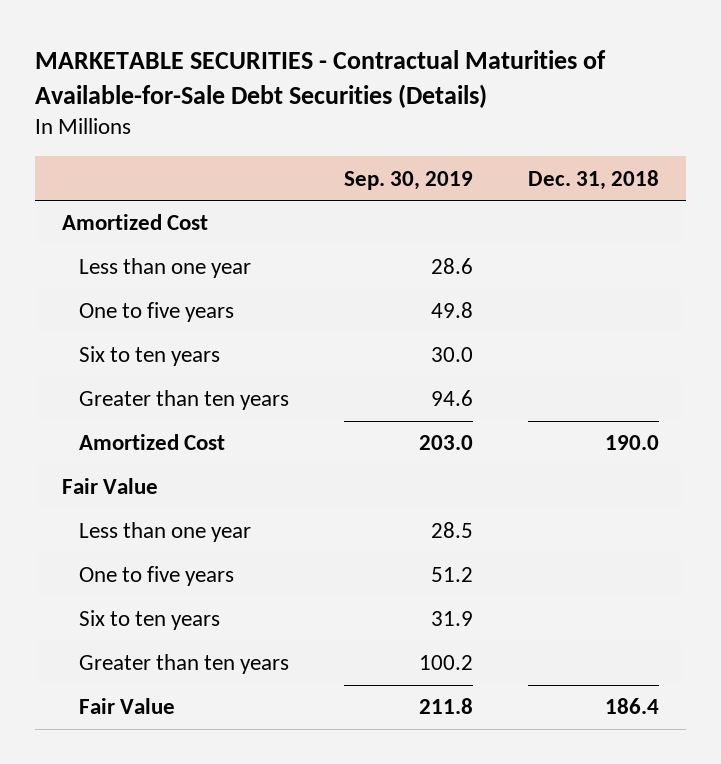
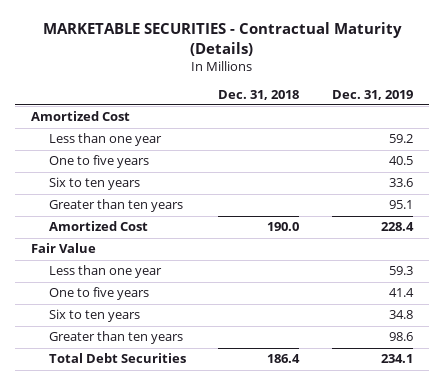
- MARKETABLE SECURITIES - Contractual Maturities of Available-for-Sale Debt Securities (Details)
+ MARKETABLE SECURITIES - Contractual Maturity (Details)
- | Sep. 30, 2019 | Dec. 31, 2018
+ | Dec. 31, 2018 | Dec. 31, 2019
- Fair Value | 211.8 | 186.4
+ Total Debt Securities | 186.4 | 234.1

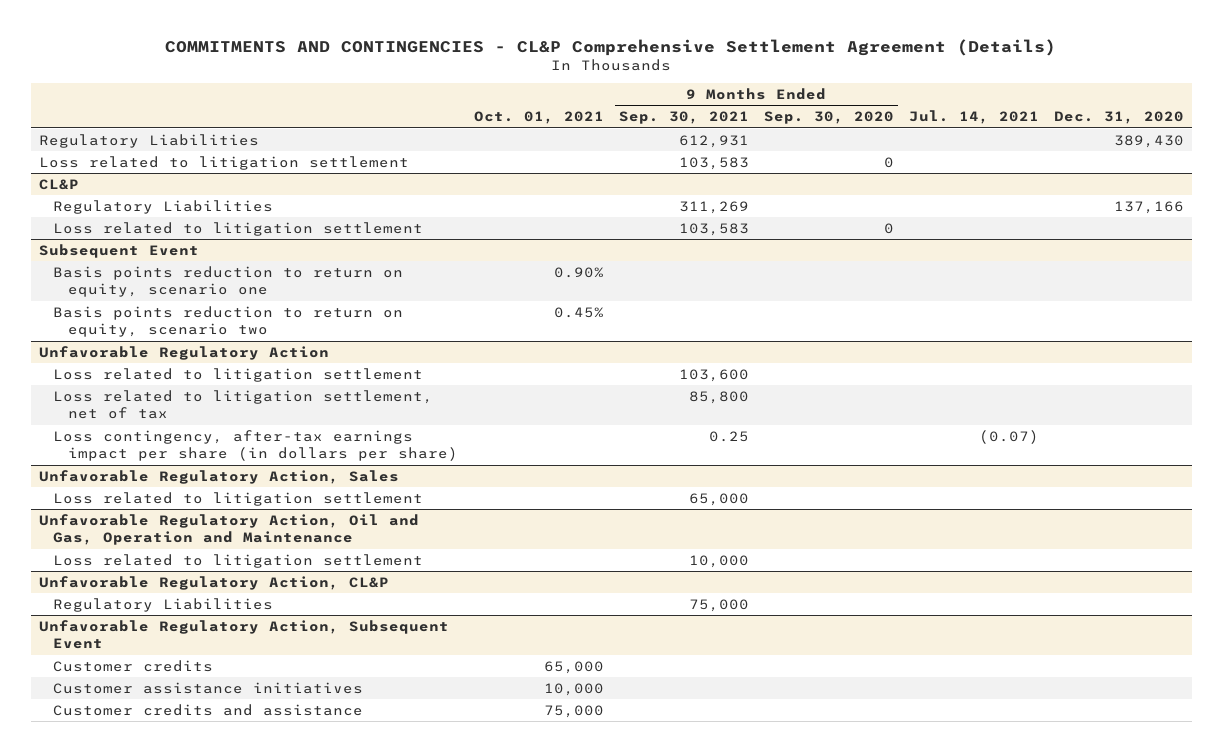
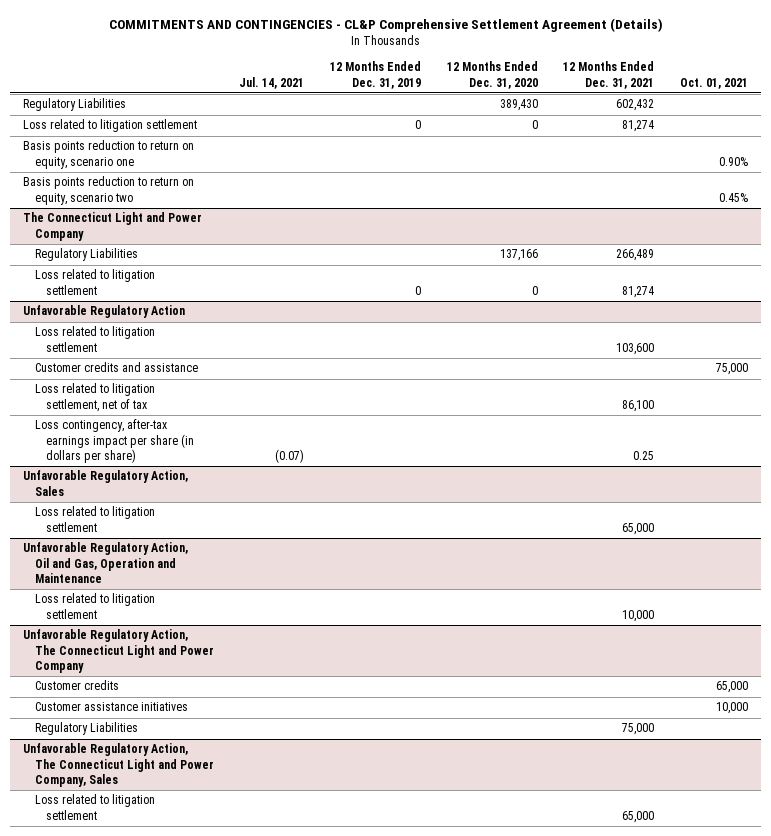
- | Oct. 01, 2021 | 9 Months Ended Sep. 30, 2021 | 9 Months Ended Sep. 30, 2020 | Jul. 14, 2021 | Dec. 31, 2020
+ | Jul. 14, 2021 | 12 Months Ended Dec. 31, 2019 | 12 Months Ended Dec. 31, 2020 | 12 Months Ended Dec. 31, 2021 | Oct. 01, 2021
- CL&P
+ Basis points reduction to return on equity, scenario one | | | | | 0.90%
+ Basis points reduction to return on equity, scenario two | | | | | 0.45%
+ The Connecticut Light and Power Company
- Subsequent Event
- Basis points reduction to return on equity, scenario one | 0.90% | | | |
- Basis points reduction to return on equity, scenario two | 0.45% | | | |
@ Unfavorable Regulatory Action
+ Customer credits and assistance | | | | | 75,000
- Unfavorable Regulatory Action, CL&P
- Regulatory Liabilities | | 75,000 | | |
- Unfavorable Regulatory Action, Subsequent Event
+ Unfavorable Regulatory Action, The Connecticut Light and Power Company
- Customer credits and assistance | 75,000 | | | |
+ Regulatory Liabilities | | | | 75,000 |
+ Unfavorable Regulatory Action, The Connecticut Light and Power Company, Sales
+ Loss related to litigation settlement | | | | 65,000 |

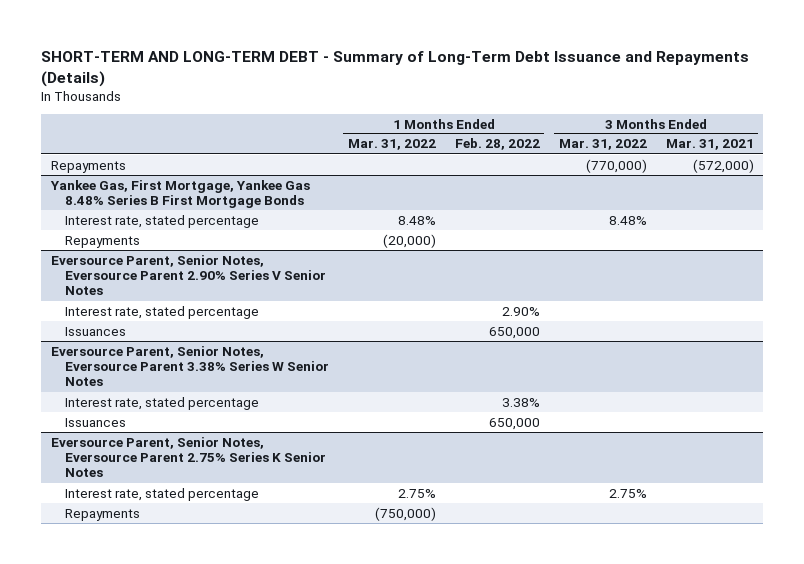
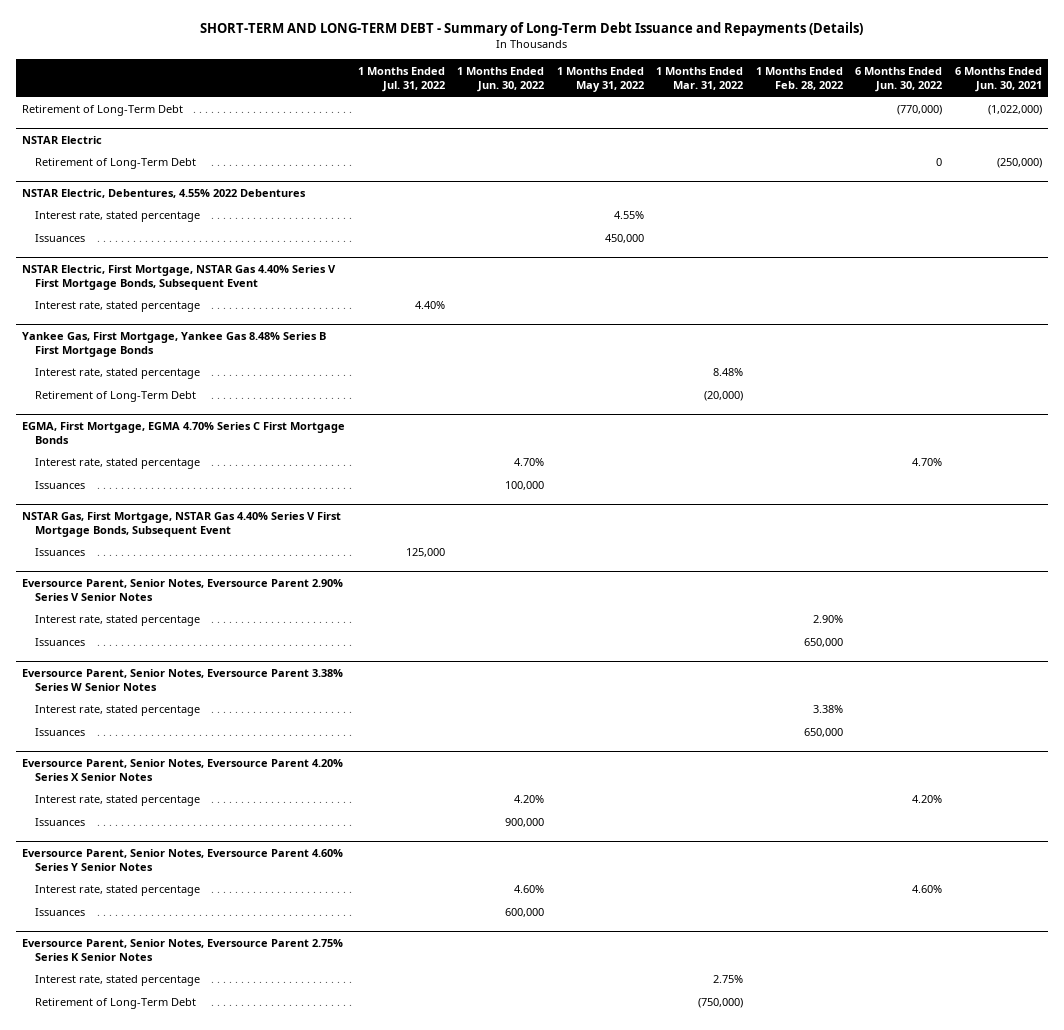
- | 1 Months Ended Mar. 31, 2022 | 1 Months Ended Feb. 28, 2022 | 3 Months Ended Mar. 31, 2022 | 3 Months Ended Mar. 31, 2021
+ | 1 Months Ended Jul. 31, 2022 | 1 Months Ended Jun. 30, 2022 | 1 Months Ended May 31, 2022 | 1 Months Ended Mar. 31, 2022 | 1 Months Ended Feb. 28, 2022 | 6 Months Ended Jun. 30, 2022 | 6 Months Ended Jun. 30, 2021
- Repayments | | | (770,000) | (572,000)
+ Retirement of Long-Term Debt | | | | | | (770,000) | (1,022,000)
+ NSTAR Electric
+ Retirement of Long-Term Debt | | | | | | 0 | (250,000)
+ NSTAR Electric, Debentures, 4.55% 2022 Debentures
+ Interest rate, stated percentage | | | 4.55% | | | |
+ Issuances | | | 450,000 | | | |
+ NSTAR Electric, First Mortgage, NSTAR Gas 4.40% Series V First Mortgage Bonds, Subsequent Event
+ Interest rate, stated percentage | 4.40% | | | | | |
@ Yankee Gas, First Mortgage, Yankee Gas 8.48% Series B First Mortgage Bonds
- Repayments | (20,000) | | |
+ Retirement of Long-Term Debt | | | | (20,000) | | |
+ EGMA, First Mortgage, EGMA 4.70% Series C First Mortgage Bonds
+ Interest rate, stated percentage | | 4.70% | | | | 4.70% |
+ Issuances | | 100,000 | | | | |
+ NSTAR Gas, First Mortgage, NSTAR Gas 4.40% Series V First Mortgage Bonds, Subsequent Event
+ Issuances | 125,000 | | | | | |
+ Eversource Parent, Senior Notes, Eversource Parent 4.20% Series X Senior Notes
+ Interest rate, stated percentage | | 4.20% | | | | 4.20% |
+ Issuances | | 900,000 | | | | |
+ Eversource Parent, Senior Notes, Eversource Parent 4.60% Series Y Senior Notes
+ Interest rate, stated percentage | | 4.60% | | | | 4.60% |
+ Issuances | | 600,000 | | | | |
@ Eversource Parent, Senior Notes, Eversource Parent 2.75% Series K Senior Notes
- Repayments | (750,000) | | |
+ Retirement of Long-Term Debt | | | | (750,000) | | |

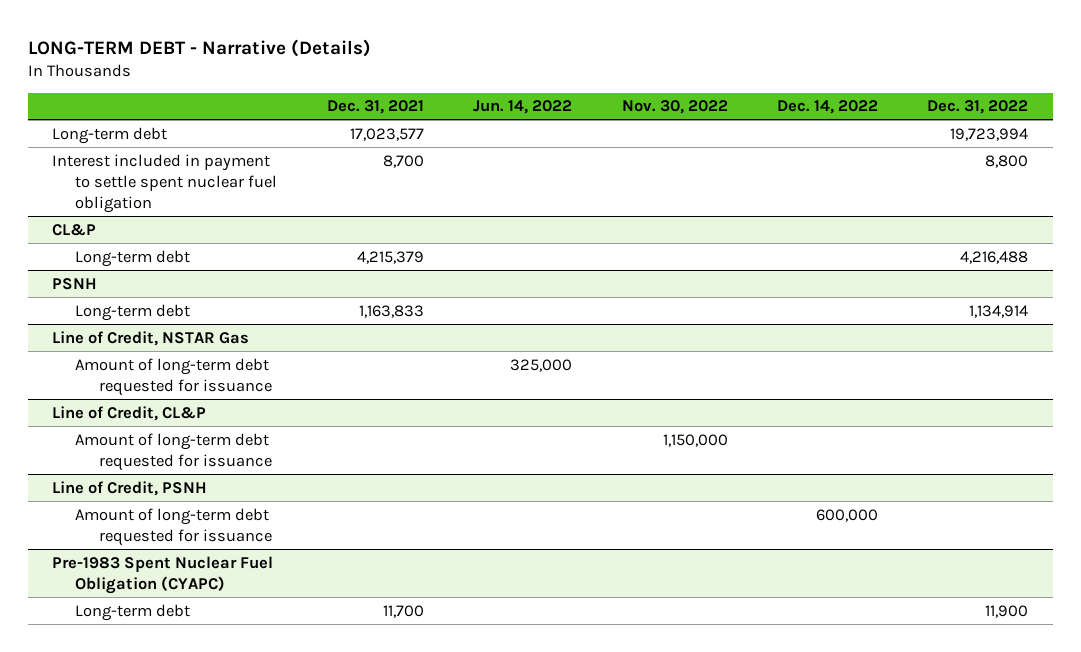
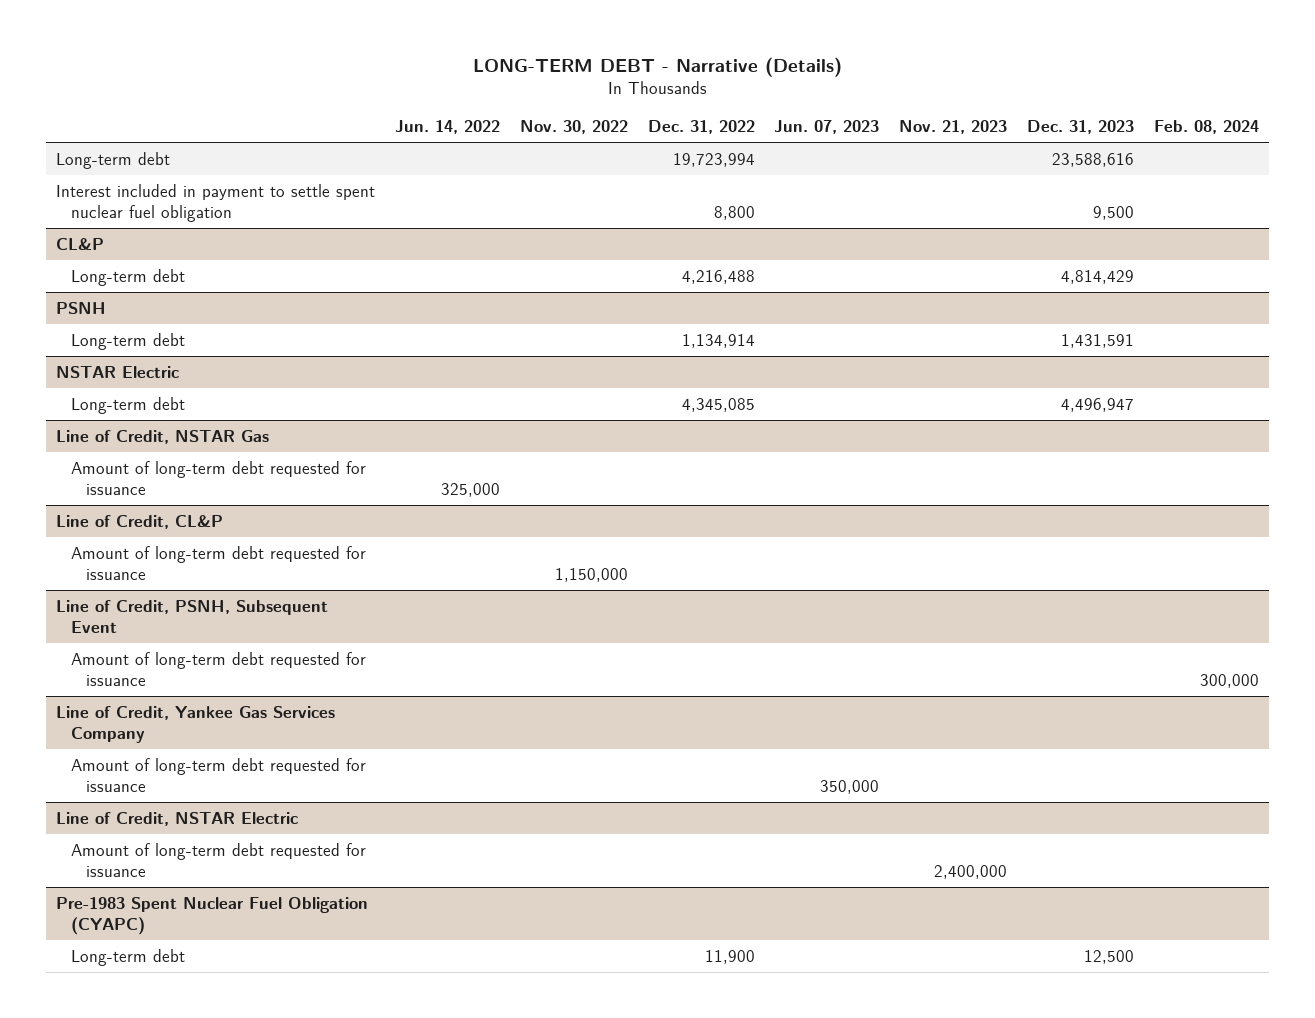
- | Dec. 31, 2021 | Jun. 14, 2022 | Nov. 30, 2022 | Dec. 14, 2022 | Dec. 31, 2022
+ | Jun. 14, 2022 | Nov. 30, 2022 | Dec. 31, 2022 | Jun. 07, 2023 | Nov. 21, 2023 | Dec. 31, 2023 | Feb. 08, 2024
+ NSTAR Electric
+ Long-term debt | | | 4,345,085 | | | 4,496,947 |
- Line of Credit, PSNH
+ Line of Credit, PSNH, Subsequent Event
+ Line of Credit, Yankee Gas Services Company
+ Amount of long-term debt requested for issuance | | | | 350,000 | | |
+ Line of Credit, NSTAR Electric
+ Amount of long-term debt requested for issuance | | | | | 2,400,000 | |

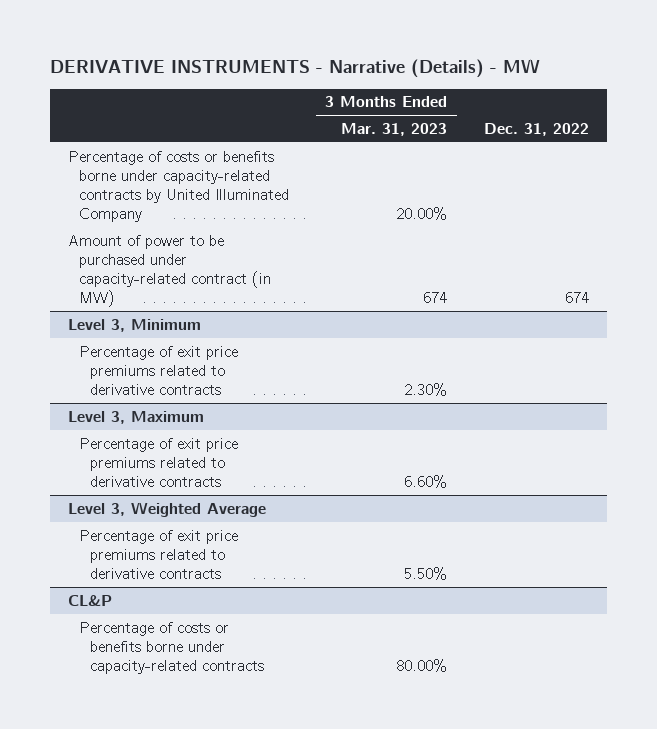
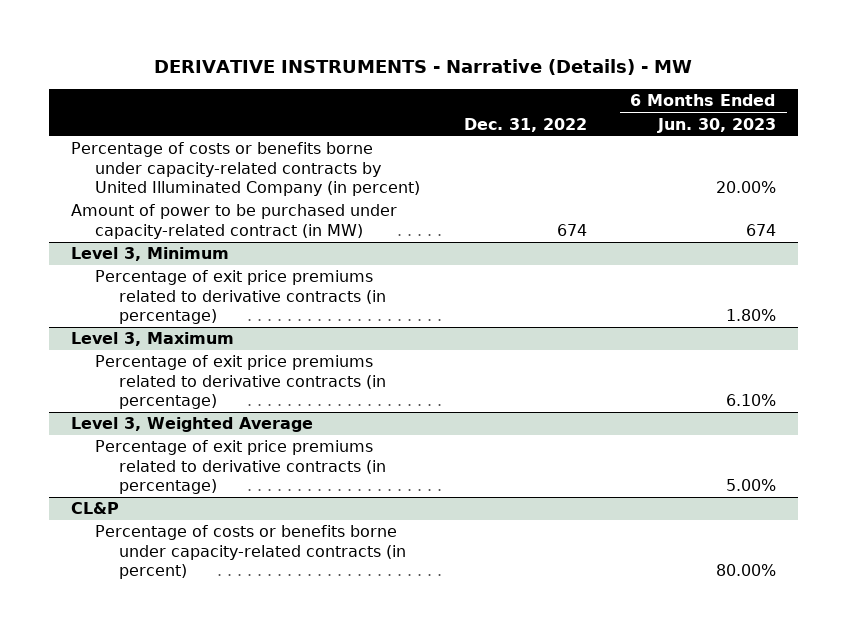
- | 3 Months Ended Mar. 31, 2023 | Dec. 31, 2022
+ | Dec. 31, 2022 | 6 Months Ended Jun. 30, 2023
- Percentage of costs or benefits borne under capacity-related contracts by United Illuminated Company | 20.00% |
+ Percentage of costs or benefits borne under capacity-related contracts by United Illuminated Company (in percent) | | 20.00%
@ Level 3, Minimum
- Percentage of exit price premiums related to derivative contracts | 2.30% |
+ Percentage of exit price premiums related to derivative contracts (in percentage) | | 1.80%
@ Level 3, Maximum
- Percentage of exit price premiums related to derivative contracts | 6.60% |
+ Percentage of exit price premiums related to derivative contracts (in percentage) | | 6.10%
@ Level 3, Weighted Average
- Percentage of exit price premiums related to derivative contracts | 5.50% |
+ Percentage of exit price premiums related to derivative contracts (in percentage) | | 5.00%
@ CL&P
- Percentage of costs or benefits borne under capacity-related contracts | 80.00% |
+ Percentage of costs or benefits borne under capacity-related contracts (in percent) | | 80.00%

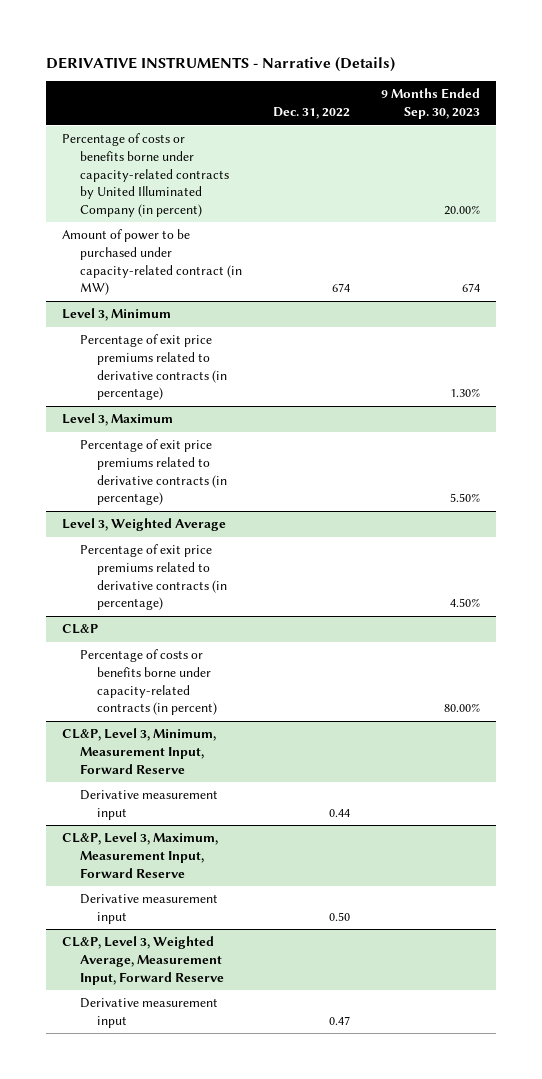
- DERIVATIVE INSTRUMENTS - Narrative (Details) - MW
+ DERIVATIVE INSTRUMENTS - Narrative (Details)
- | Dec. 31, 2022 | 6 Months Ended Jun. 30, 2023
+ | Dec. 31, 2022 | 9 Months Ended Sep. 30, 2023
+ CL&P, Level 3, Minimum, Measurement Input, Forward Reserve
+ Derivative measurement input | 0.44 |
+ CL&P, Level 3, Maximum, Measurement Input, Forward Reserve
+ Derivative measurement input | 0.50 |
+ CL&P, Level 3, Weighted Average, Measurement Input, Forward Reserve
+ Derivative measurement input | 0.47 |

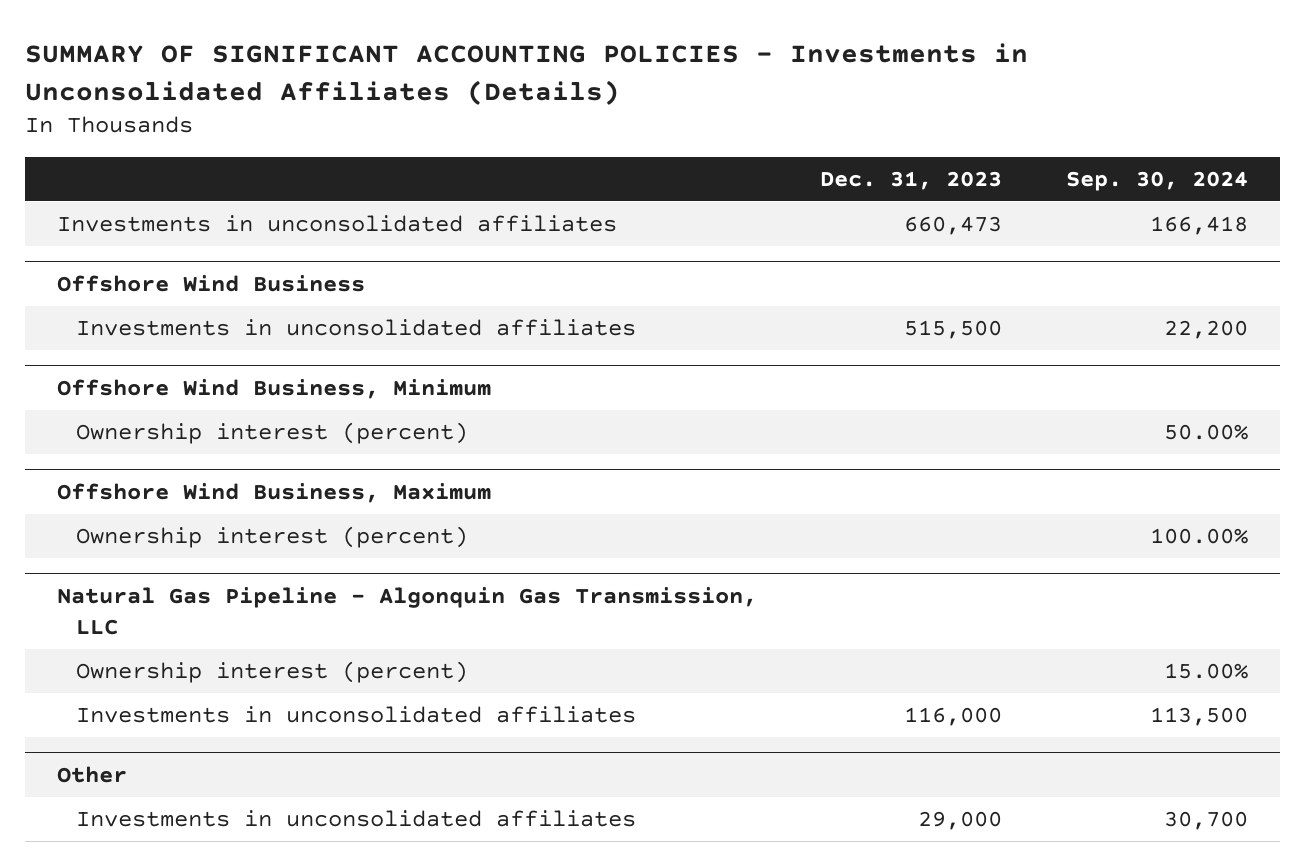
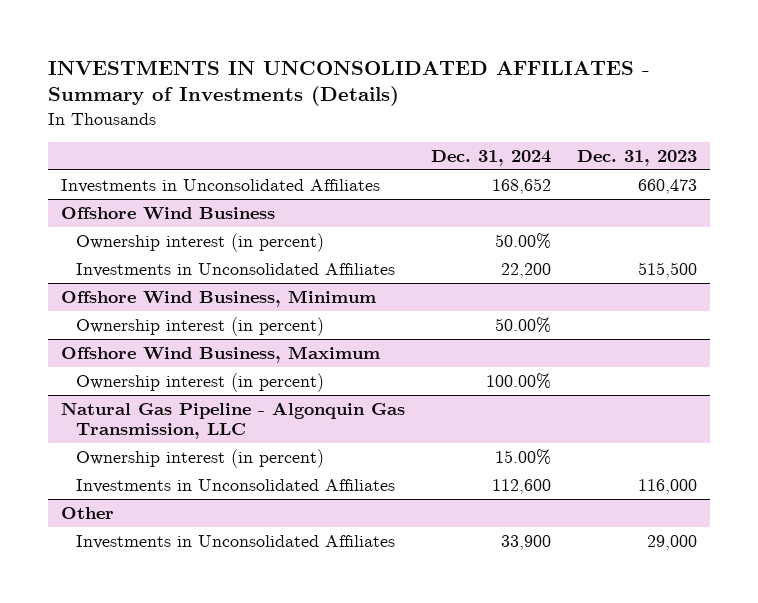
- SUMMARY OF SIGNIFICANT ACCOUNTING POLICIES - Investments in Unconsolidated Affiliates (Details)
+ INVESTMENTS IN UNCONSOLIDATED AFFILIATES - Summary of Investments (Details)
- | Dec. 31, 2023 | Sep. 30, 2024
+ | Dec. 31, 2024 | Dec. 31, 2023
- Investments in unconsolidated affiliates | 660,473 | 166,418
+ Investments in Unconsolidated Affiliates | 168,652 | 660,473
@ Offshore Wind Business
- Investments in unconsolidated affiliates | 515,500 | 22,200
+ Ownership interest (in percent) | 50.00% |
+ Investments in Unconsolidated Affiliates | 22,200 | 515,500
@ Offshore Wind Business, Minimum
- Ownership interest (percent) | | 50.00%
+ Ownership interest (in percent) | 50.00% |
@ Offshore Wind Business, Maximum
- Ownership interest (percent) | | 100.00%
+ Ownership interest (in percent) | 100.00% |
@ Natural Gas Pipeline - Algonquin Gas Transmission, LLC
- Ownership interest (percent) | | 15.00%
- Investments in unconsolidated affiliates | 116,000 | 113,500
+ Ownership interest (in percent) | 15.00% |
+ Investments in Unconsolidated Affiliates | 112,600 | 116,000
@ Other
- Investments in unconsolidated affiliates | 29,000 | 30,700
+ Investments in Unconsolidated Affiliates | 33,900 | 29,000

